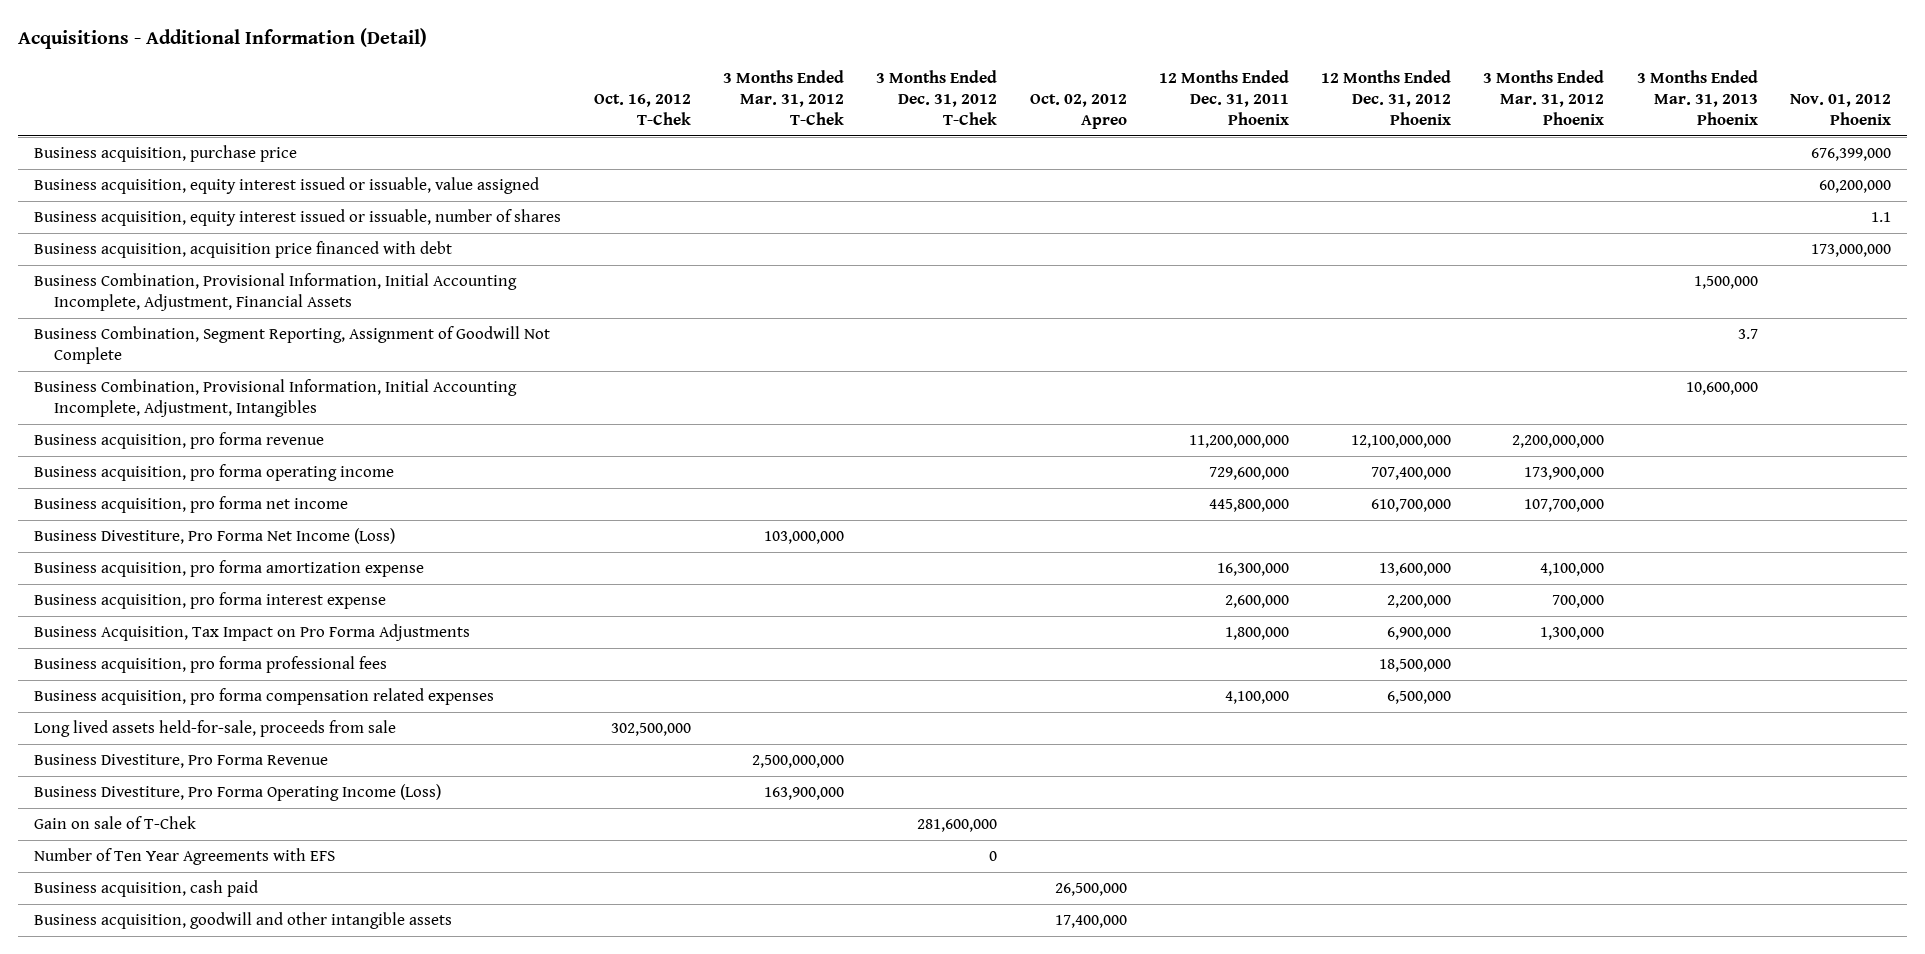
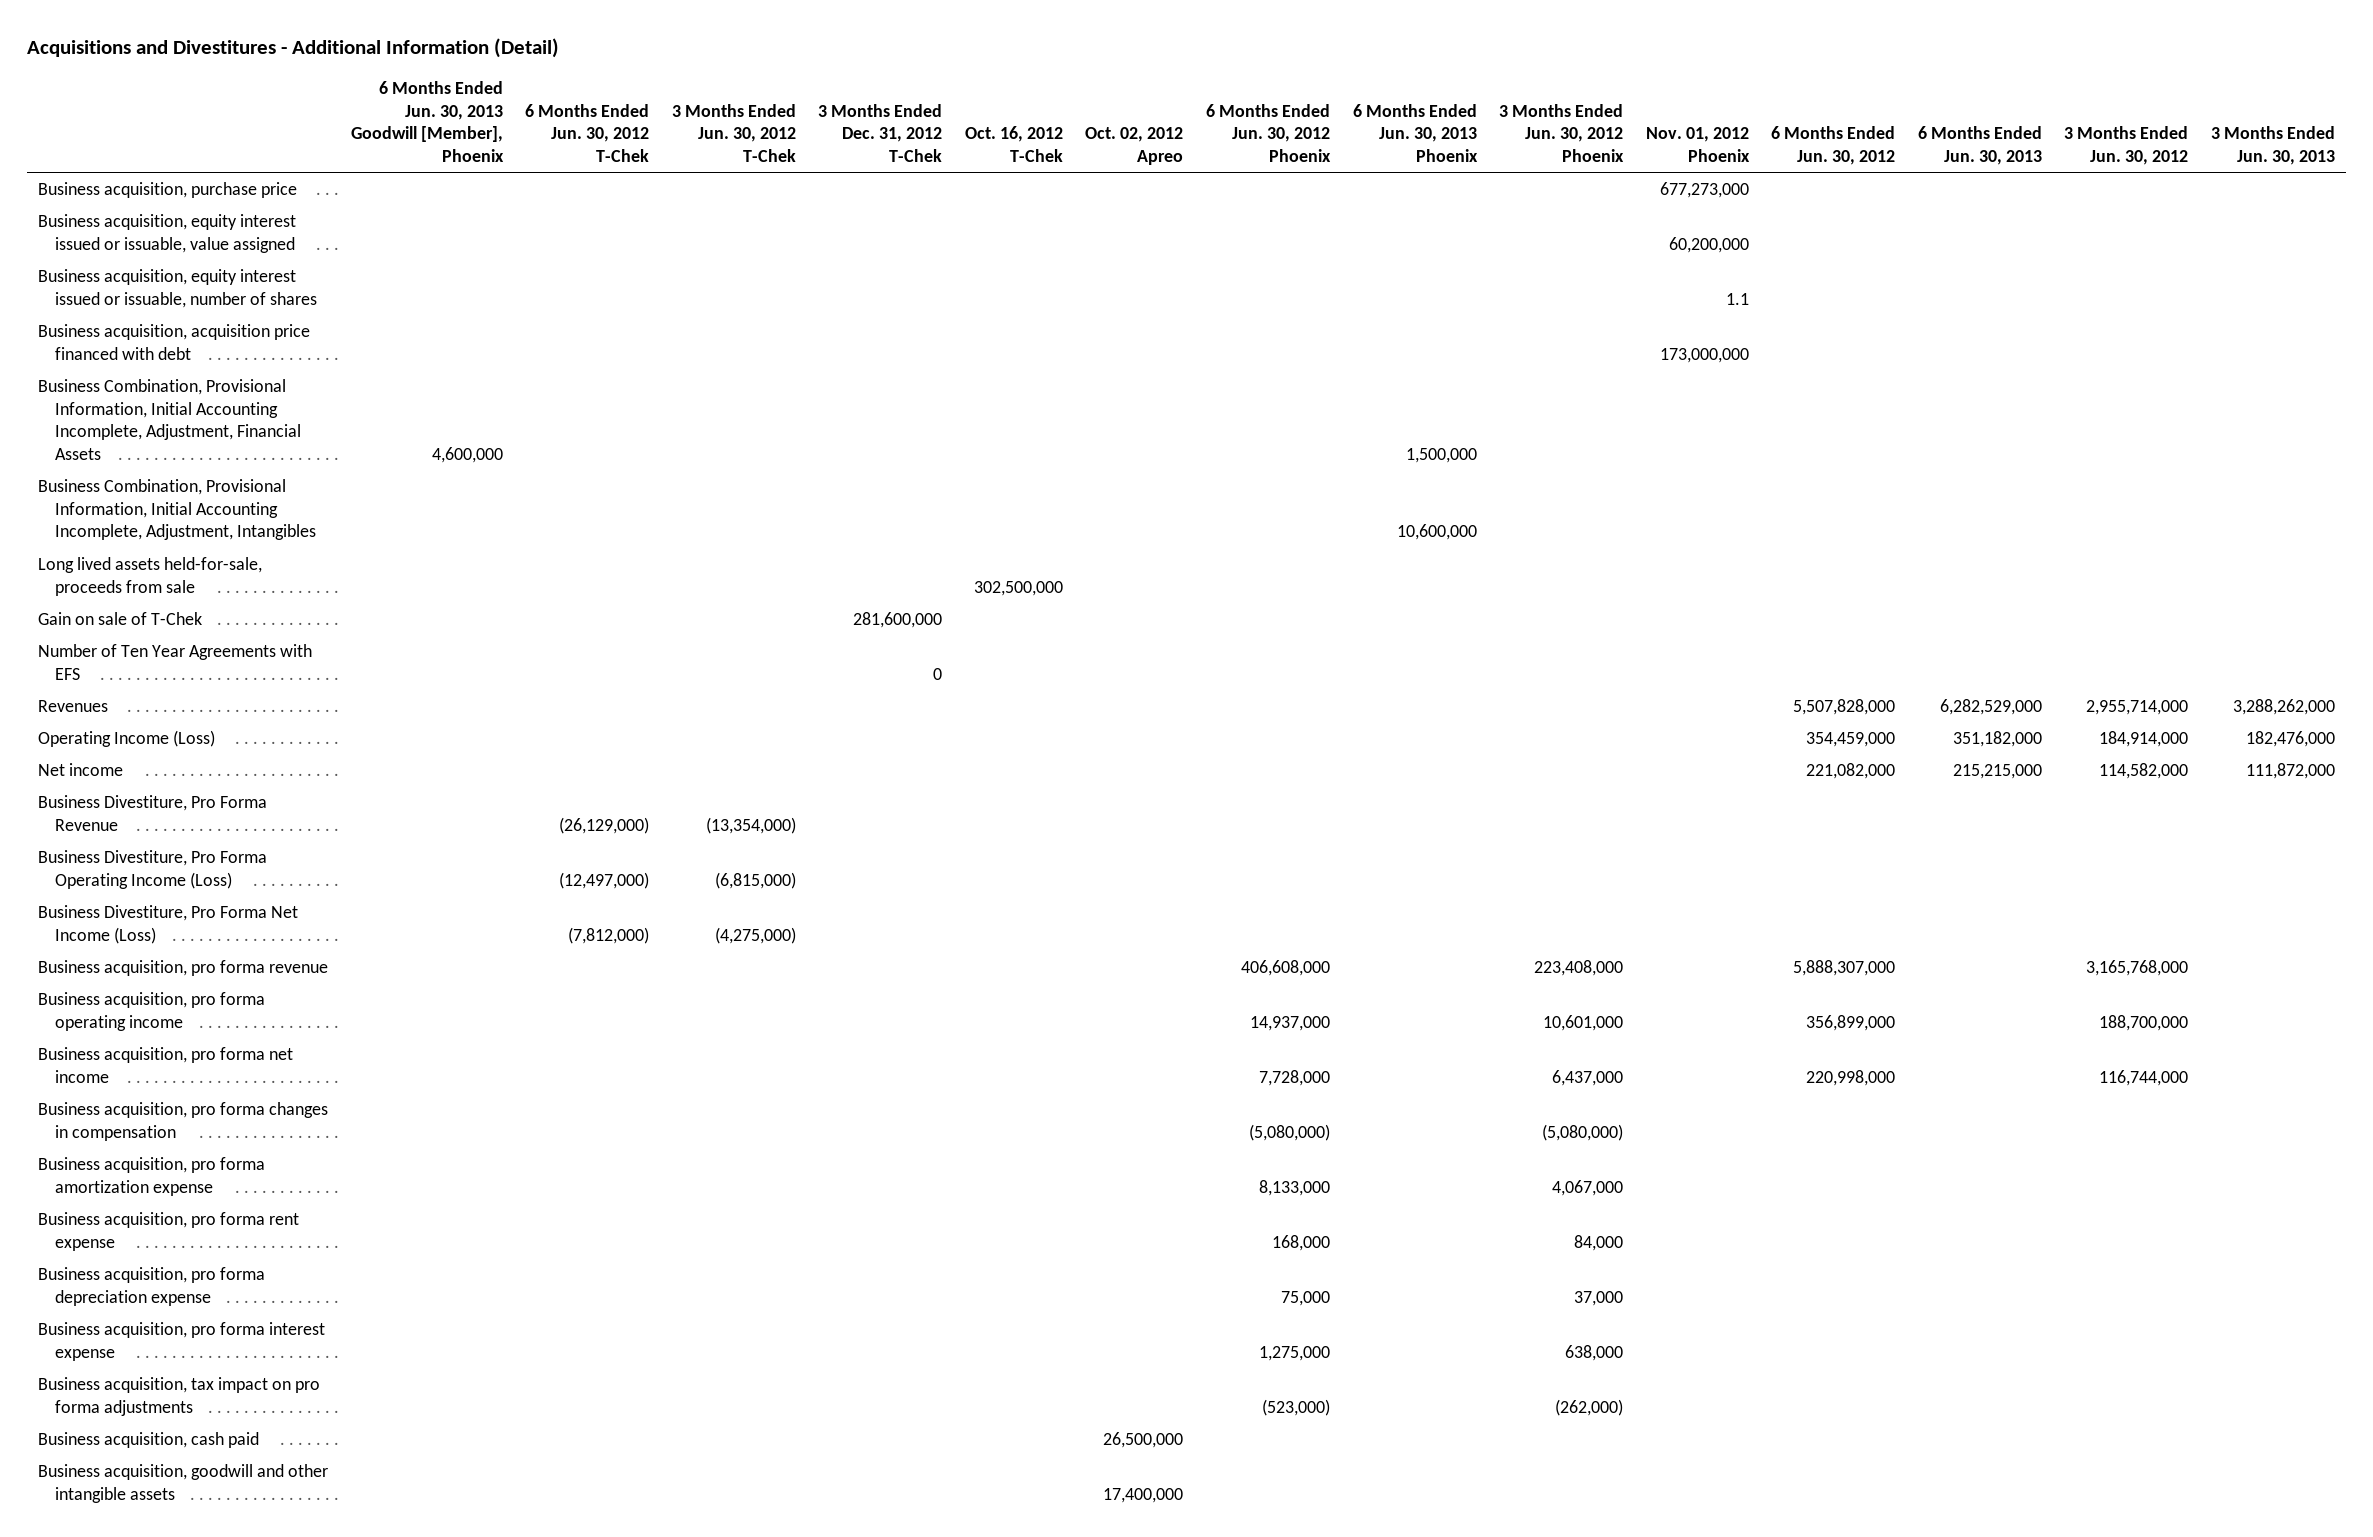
- Acquisitions - Additional Information (Detail)
+ Acquisitions and Divestitures - Additional Information (Detail)
- | Oct. 16, 2012 T-Chek | 3 Months Ended Mar. 31, 2012 T-Chek | 3 Months Ended Dec. 31, 2012 T-Chek | Oct. 02, 2012 Apreo | 12 Months Ended Dec. 31, 2011 Phoenix | 12 Months Ended Dec. 31, 2012 Phoenix | 3 Months Ended Mar. 31, 2012 Phoenix | 3 Months Ended Mar. 31, 2013 Phoenix | Nov. 01, 2012 Phoenix
+ | 6 Months Ended Jun. 30, 2013 Goodwill [Member], Phoenix | 6 Months Ended Jun. 30, 2012 T-Chek | 3 Months Ended Jun. 30, 2012 T-Chek | 3 Months Ended Dec. 31, 2012 T-Chek | Oct. 16, 2012 T-Chek | Oct. 02, 2012 Apreo | 6 Months Ended Jun. 30, 2012 Phoenix | 6 Months Ended Jun. 30, 2013 Phoenix | 3 Months Ended Jun. 30, 2012 Phoenix | Nov. 01, 2012 Phoenix | 6 Months Ended Jun. 30, 2012 | 6 Months Ended Jun. 30, 2013 | 3 Months Ended Jun. 30, 2012 | 3 Months Ended Jun. 30, 2013
- Business acquisition, purchase price | | | | | | | | | 676,399,000
+ Business acquisition, purchase price | | | | | | | | | | 677,273,000 | | | |
- Business Combination, Segment Reporting, Assignment of Goodwill Not Complete | | | | | | | | 3.7 |
moved up: Long lived assets held-for-sale, proceeds from sale | | | | | 302,500,000 | | | | | | | | |
moved up: Gain on sale of T-Chek | | | | 281,600,000 | | | | | | | | | |
moved up: Number of Ten Year Agreements with EFS | | | | 0 | | | | | | | | | |
+ Revenues | | | | | | | | | | | 5,507,828,000 | 6,282,529,000 | 2,955,714,000 | 3,288,262,000
+ Operating Income (Loss) | | | | | | | | | | | 354,459,000 | 351,182,000 | 184,914,000 | 182,476,000
+ Net income | | | | | | | | | | | 221,082,000 | 215,215,000 | 114,582,000 | 111,872,000
moved up: Business Divestiture, Pro Forma Revenue | | (26,129,000) | (13,354,000) | | | | | | | | | | |
moved up: Business Divestiture, Pro Forma Operating Income (Loss) | | (12,497,000) | (6,815,000) | | | | | | | | | | |
moved up: Business Divestiture, Pro Forma Net Income (Loss) | | (7,812,000) | (4,275,000) | | | | | | | | | | |
+ Business acquisition, pro forma changes in compensation | | | | | | | (5,080,000) | | (5,080,000) | | | | |
+ Business acquisition, pro forma rent expense | | | | | | | 168,000 | | 84,000 | | | | |
+ Business acquisition, pro forma depreciation expense | | | | | | | 75,000 | | 37,000 | | | | |
- Business Acquisition, Tax Impact on Pro Forma Adjustments | | | | | 1,800,000 | 6,900,000 | 1,300,000 | |
- Business acquisition, pro forma professional fees | | | | | | 18,500,000 | | |
- Business acquisition, pro forma compensation related expenses | | | | | 4,100,000 | 6,500,000 | | |
+ Business acquisition, tax impact on pro forma adjustments | | | | | | | (523,000) | | (262,000) | | | | |

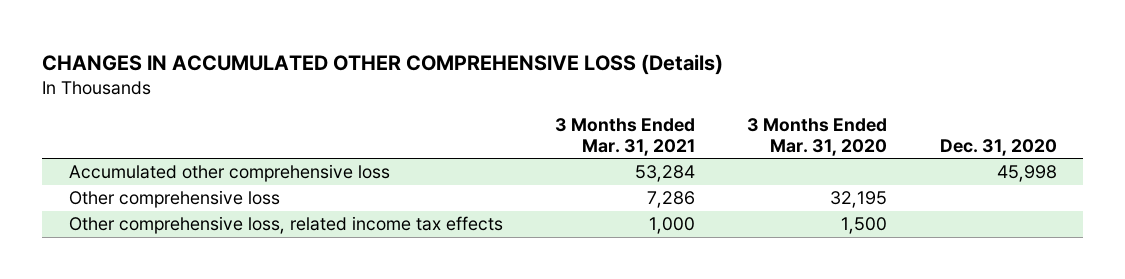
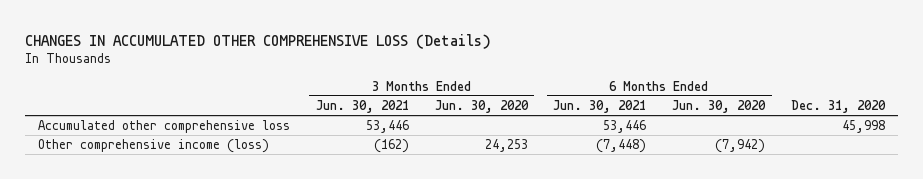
- | 3 Months Ended Mar. 31, 2021 | 3 Months Ended Mar. 31, 2020 | Dec. 31, 2020
+ | 3 Months Ended Jun. 30, 2021 | 3 Months Ended Jun. 30, 2020 | 6 Months Ended Jun. 30, 2021 | 6 Months Ended Jun. 30, 2020 | Dec. 31, 2020
- Other comprehensive loss | 7,286 | 32,195 |
- Other comprehensive loss, related income tax effects | 1,000 | 1,500 |
+ Other comprehensive income (loss) | (162) | 24,253 | (7,448) | (7,942) |

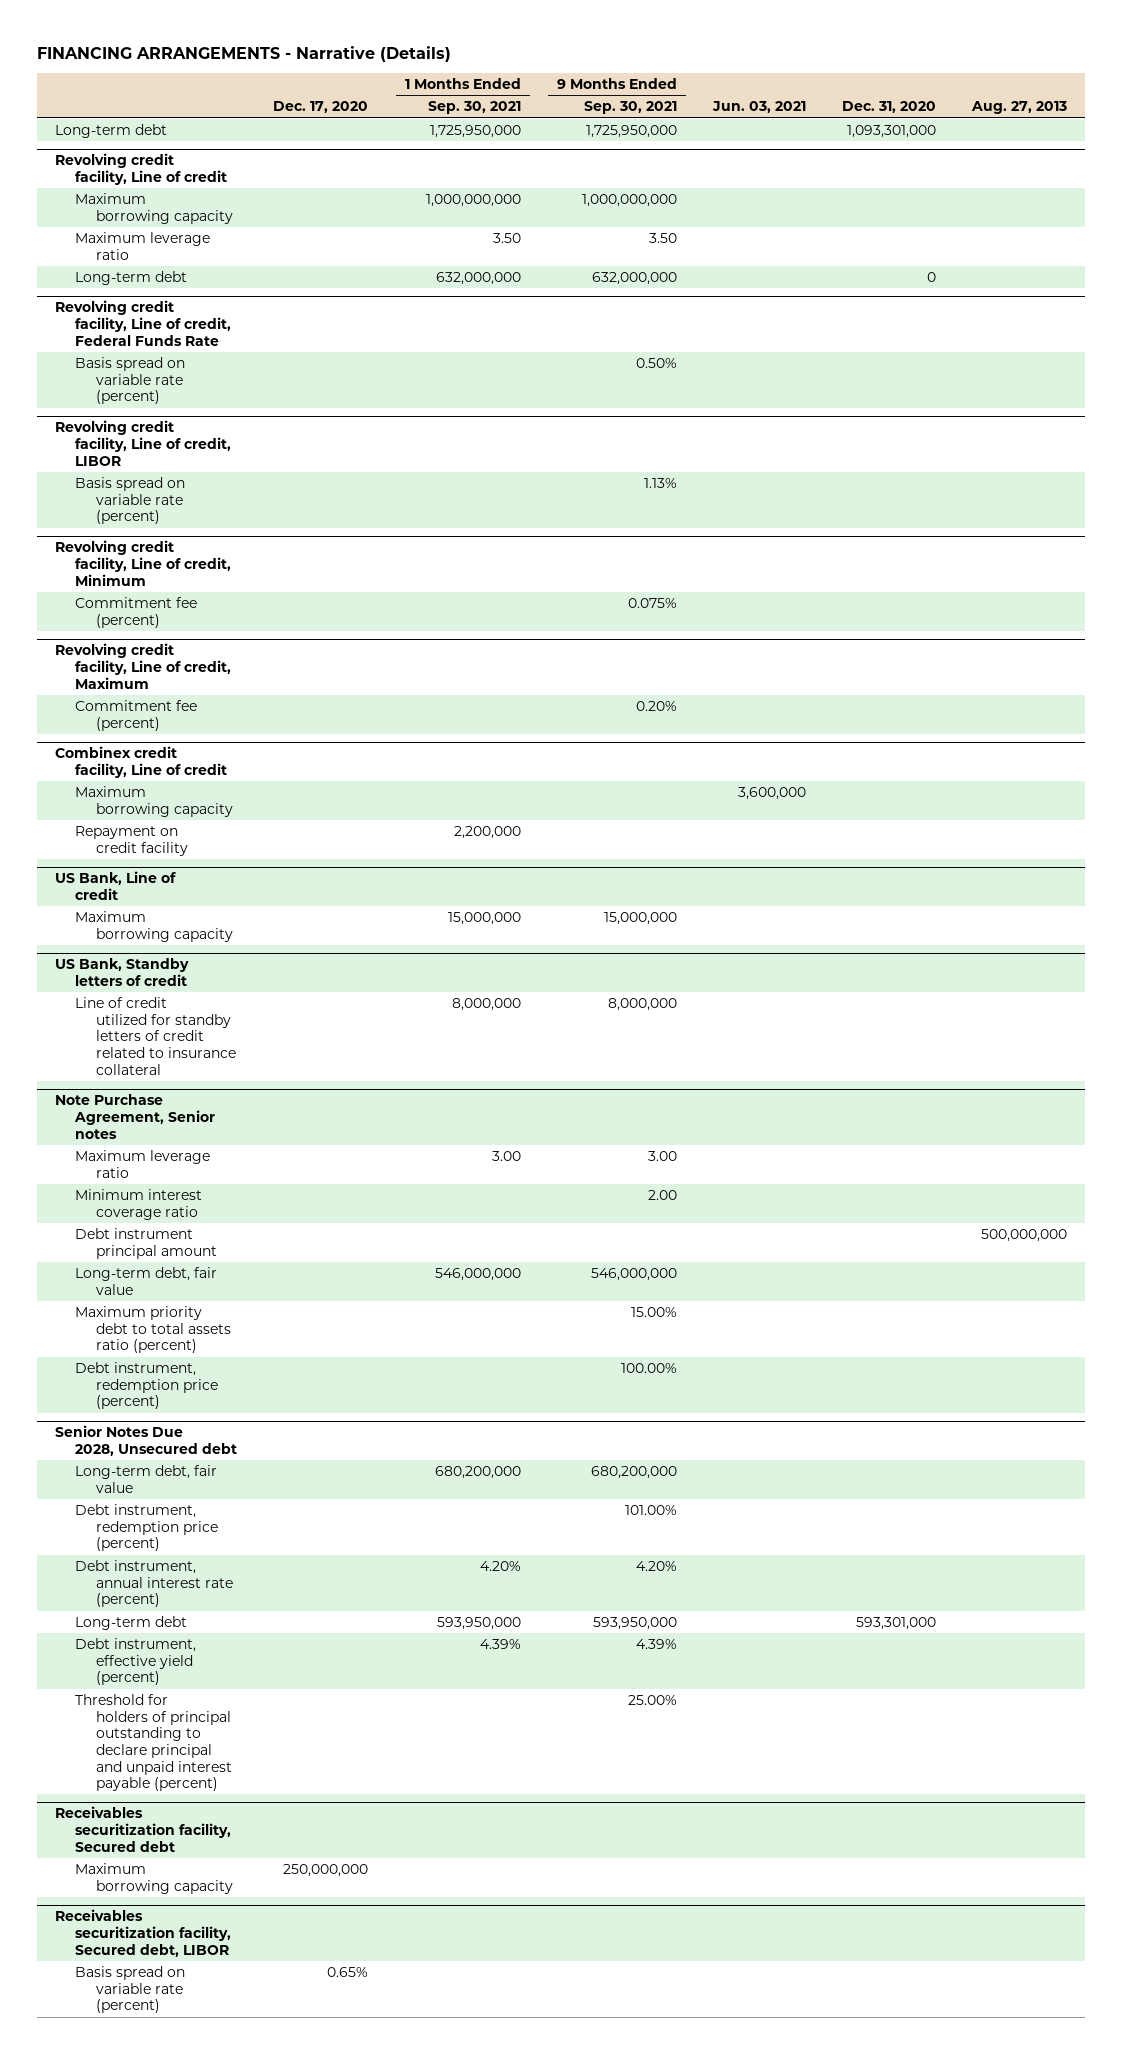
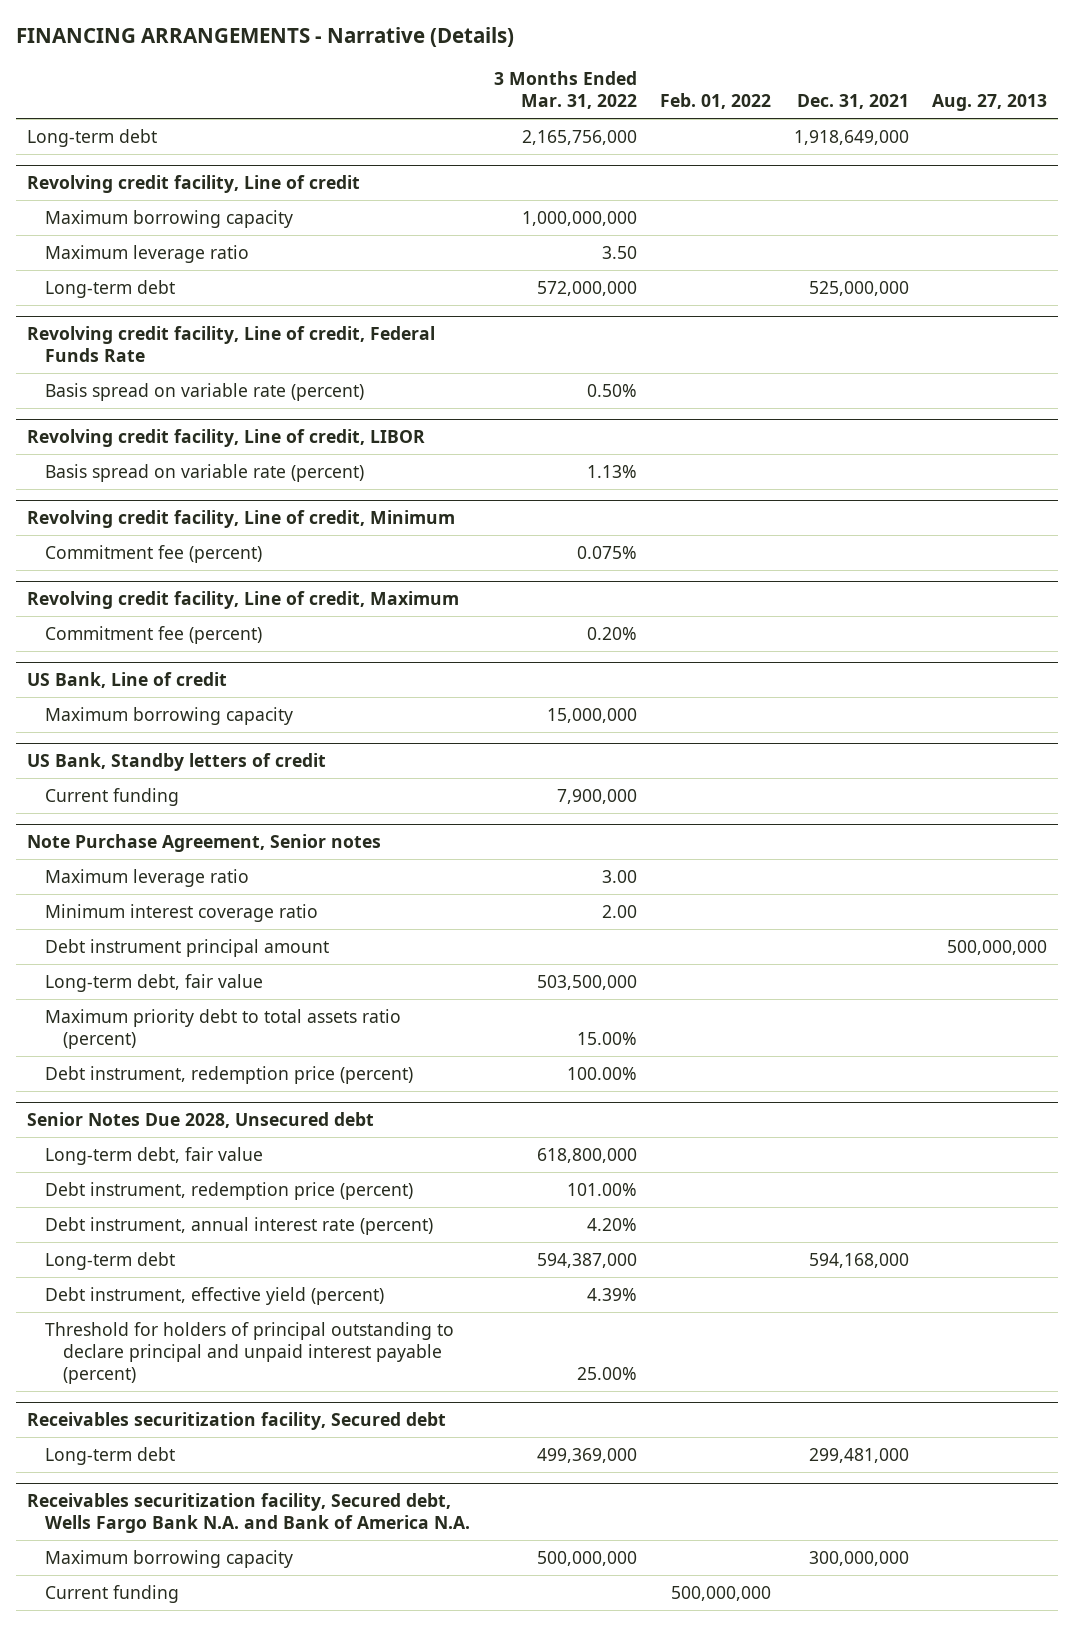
- | Dec. 17, 2020 | 1 Months Ended Sep. 30, 2021 | 9 Months Ended Sep. 30, 2021 | Jun. 03, 2021 | Dec. 31, 2020 | Aug. 27, 2013
+ | 3 Months Ended Mar. 31, 2022 | Feb. 01, 2022 | Dec. 31, 2021 | Aug. 27, 2013
- Combinex credit facility, Line of credit
- Maximum borrowing capacity | | | | 3,600,000 | |
- Repayment on credit facility | | 2,200,000 | | | |
@ US Bank, Standby letters of credit
- Line of credit utilized for standby letters of credit related to insurance collateral | | 8,000,000 | 8,000,000 | | |
+ Current funding | 7,900,000 | | |
@ Receivables securitization facility, Secured debt
- Maximum borrowing capacity | 250,000,000 | | | | |
- Receivables securitization facility, Secured debt, LIBOR
- Basis spread on variable rate (percent) | 0.65% | | | | |
@ Receivables securitization facility, Secured debt
+ Long-term debt | 499,369,000 | | 299,481,000 |
+ Receivables securitization facility, Secured debt, Wells Fargo Bank N.A. and Bank of America N.A.
+ Maximum borrowing capacity | 500,000,000 | | 300,000,000 |
+ Current funding | | 500,000,000 | |

